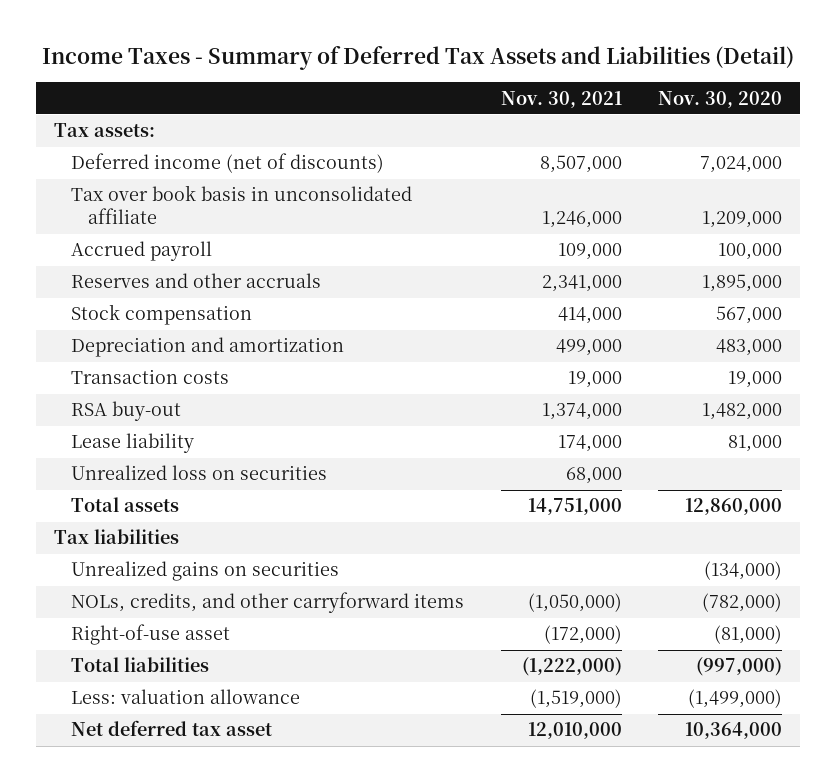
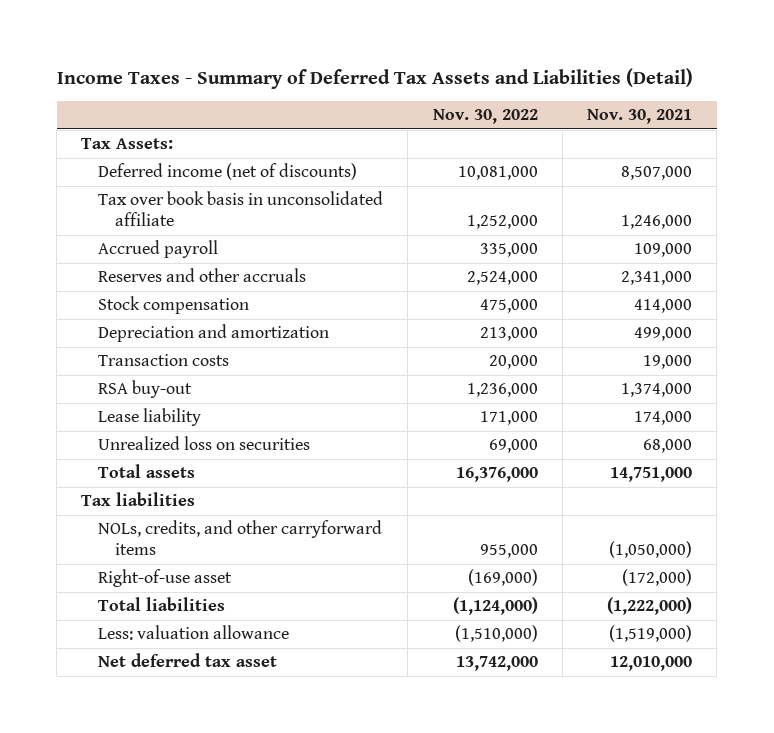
- | Nov. 30, 2021 | Nov. 30, 2020
+ | Nov. 30, 2022 | Nov. 30, 2021
- Tax assets:
+ Tax Assets:
- Unrealized gains on securities | | (134,000)

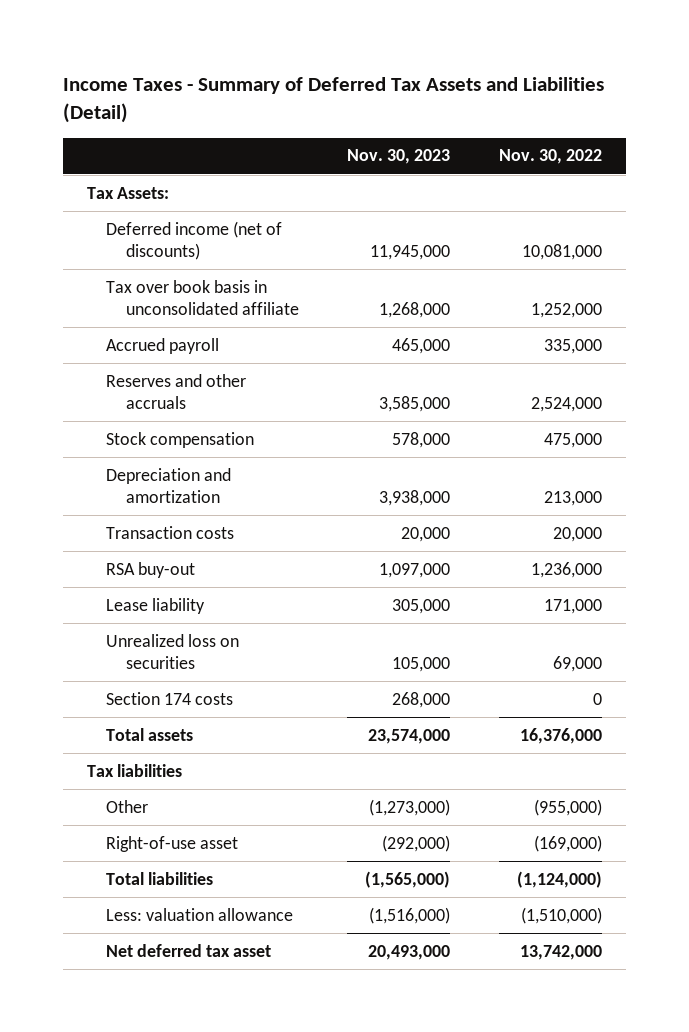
- | Nov. 30, 2022 | Nov. 30, 2021
+ | Nov. 30, 2023 | Nov. 30, 2022
+ Section 174 costs | 268,000 | 0
- NOLs, credits, and other carryforward items | 955,000 | (1,050,000)
+ Other | (1,273,000) | (955,000)

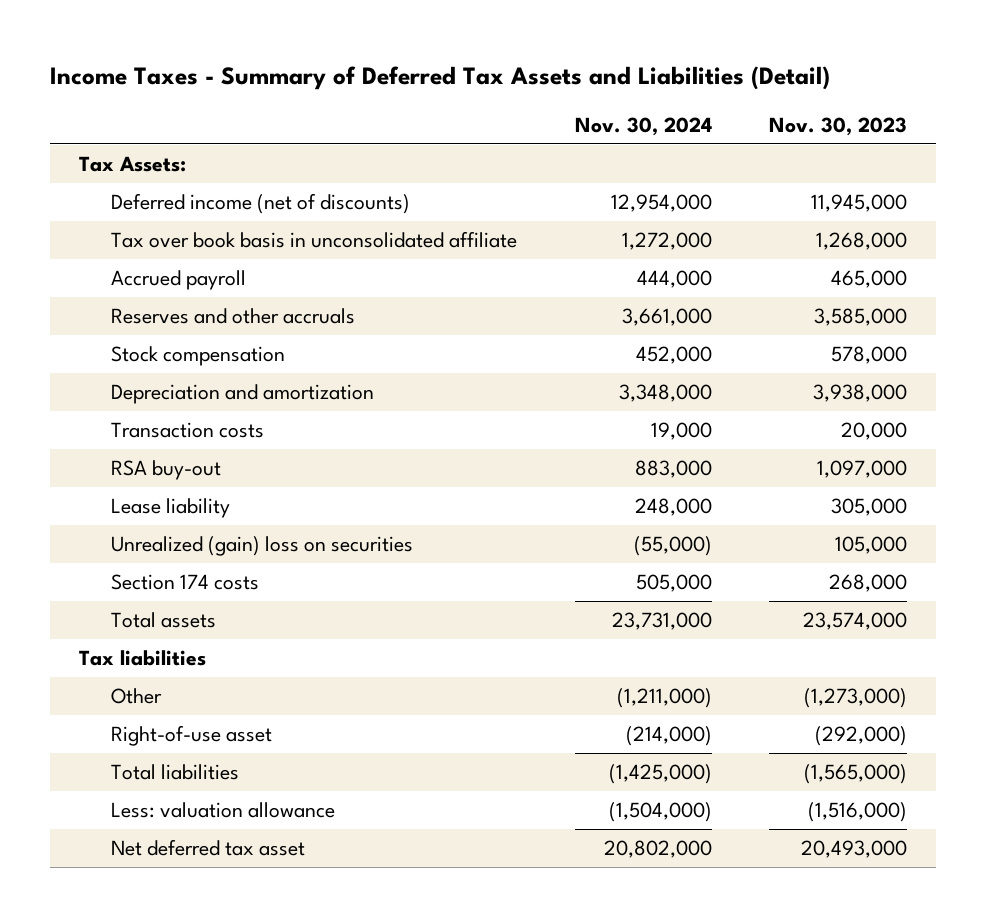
- | Nov. 30, 2023 | Nov. 30, 2022
+ | Nov. 30, 2024 | Nov. 30, 2023
- Unrealized loss on securities | 105,000 | 69,000
+ Unrealized (gain) loss on securities | (55,000) | 105,000

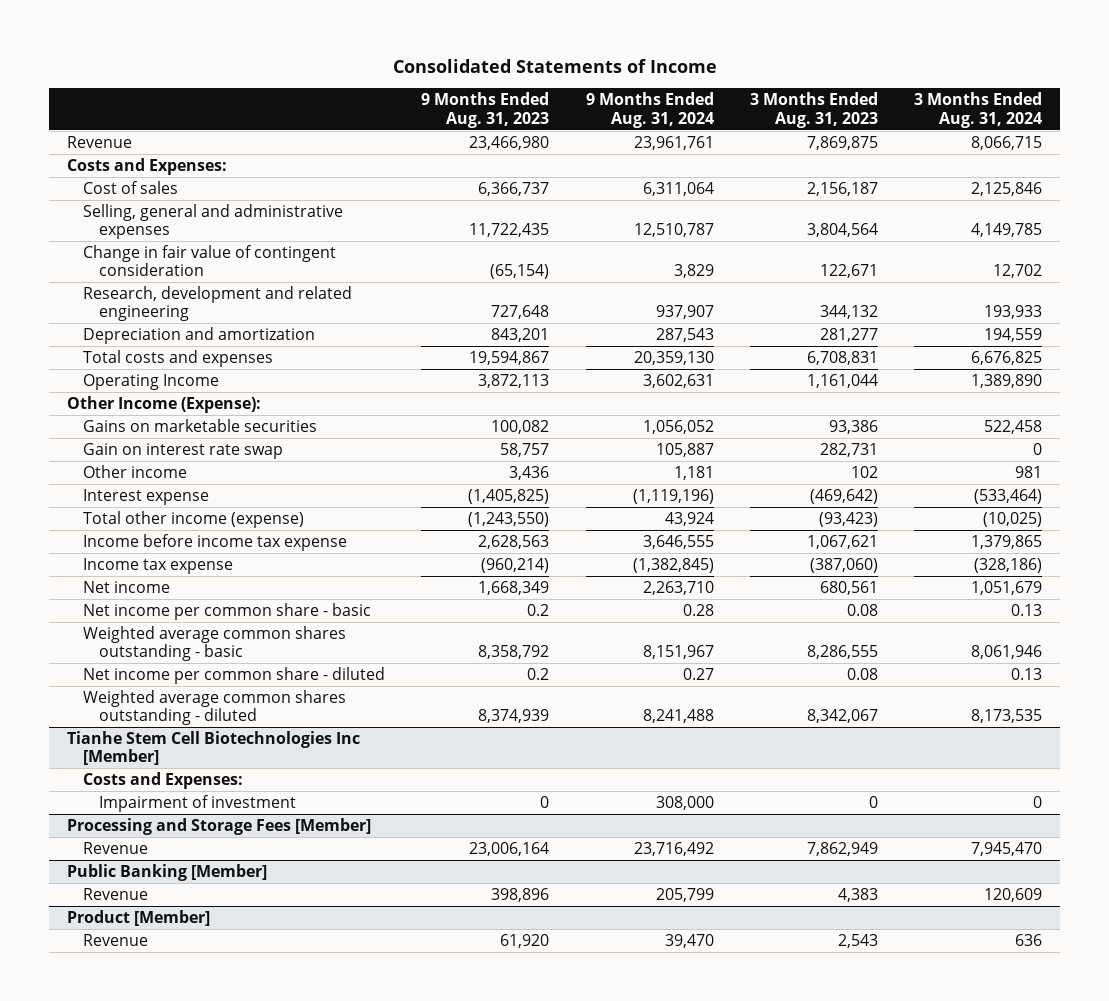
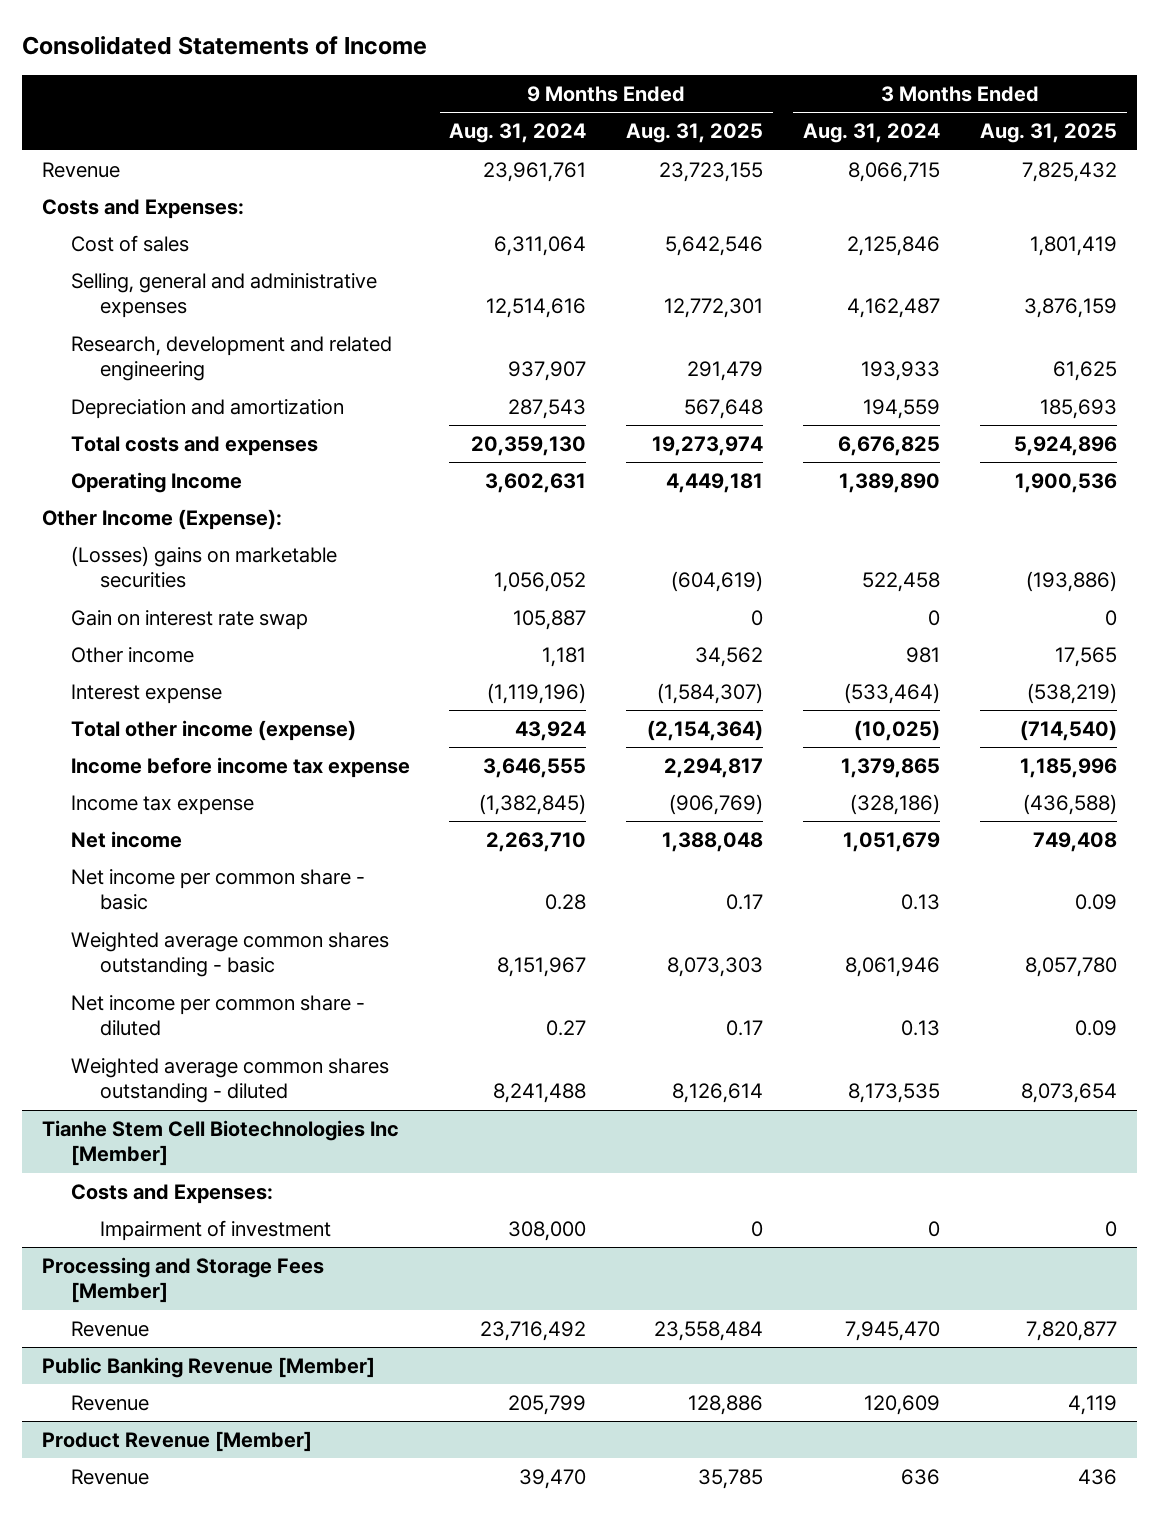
- | 9 Months Ended Aug. 31, 2023 | 9 Months Ended Aug. 31, 2024 | 3 Months Ended Aug. 31, 2023 | 3 Months Ended Aug. 31, 2024
+ | 9 Months Ended Aug. 31, 2024 | 9 Months Ended Aug. 31, 2025 | 3 Months Ended Aug. 31, 2024 | 3 Months Ended Aug. 31, 2025
- Selling, general and administrative expenses | 11,722,435 | 12,510,787 | 3,804,564 | 4,149,785
- Change in fair value of contingent consideration | (65,154) | 3,829 | 122,671 | 12,702
+ Selling, general and administrative expenses | 12,514,616 | 12,772,301 | 4,162,487 | 3,876,159
- Gains on marketable securities | 100,082 | 1,056,052 | 93,386 | 522,458
+ (Losses) gains on marketable securities | 1,056,052 | (604,619) | 522,458 | (193,886)
- Public Banking [Member]
+ Public Banking Revenue [Member]
- Product [Member]
+ Product Revenue [Member]

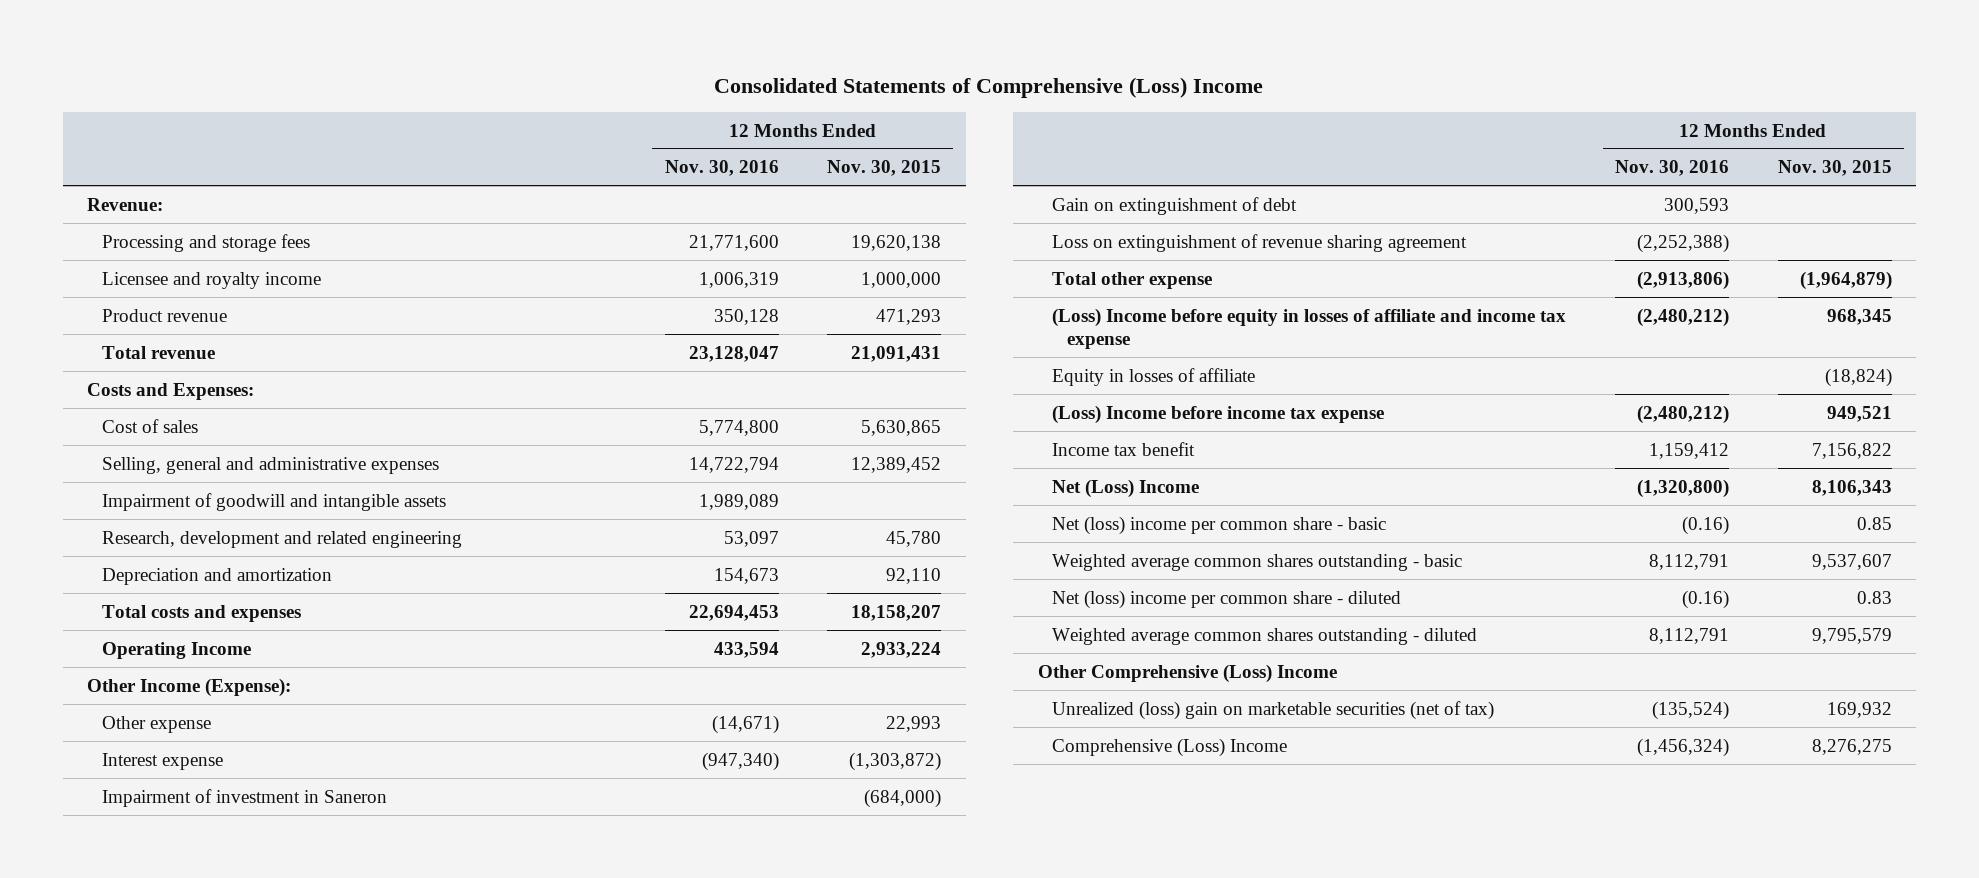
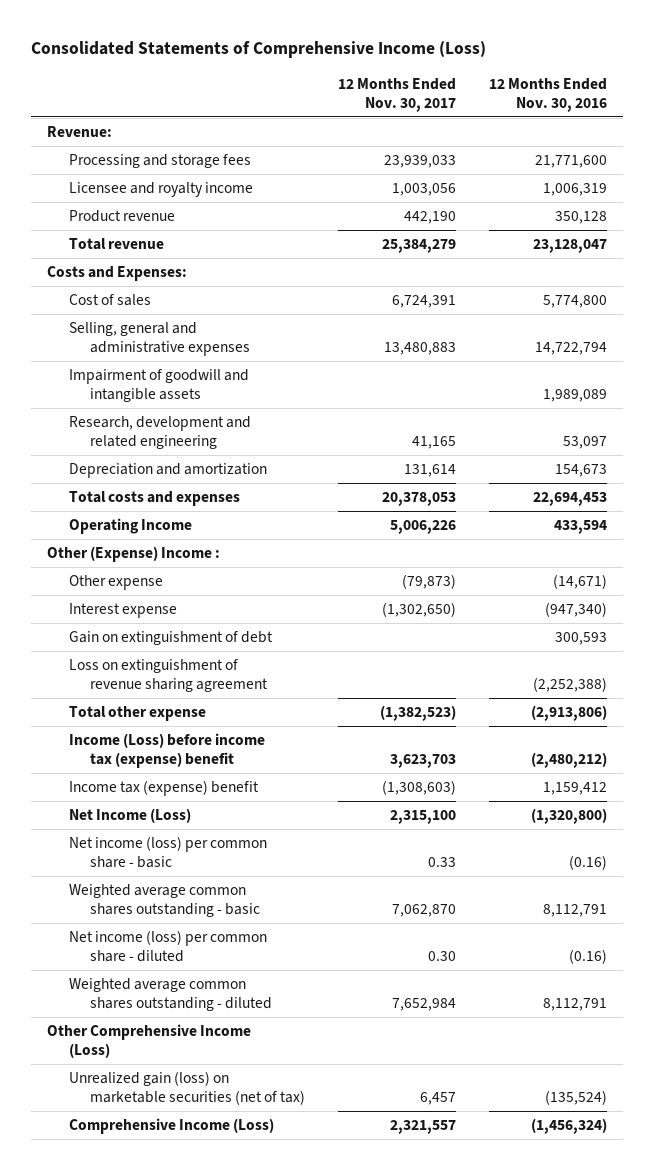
- Consolidated Statements of Comprehensive (Loss) Income
+ Consolidated Statements of Comprehensive Income (Loss)
- | 12 Months Ended Nov. 30, 2016 | 12 Months Ended Nov. 30, 2015
+ | 12 Months Ended Nov. 30, 2017 | 12 Months Ended Nov. 30, 2016
- Other Income (Expense):
+ Other (Expense) Income :
- Impairment of investment in Saneron | | (684,000)
- (Loss) Income before equity in losses of affiliate and income tax expense | (2,480,212) | 968,345
- Equity in losses of affiliate | | (18,824)
- (Loss) Income before income tax expense | (2,480,212) | 949,521
- Income tax benefit | 1,159,412 | 7,156,822
- Net (Loss) Income | (1,320,800) | 8,106,343
- Net (loss) income per common share - basic | (0.16) | 0.85
+ Income (Loss) before income tax (expense) benefit | 3,623,703 | (2,480,212)
+ Income tax (expense) benefit | (1,308,603) | 1,159,412
+ Net Income (Loss) | 2,315,100 | (1,320,800)
+ Net income (loss) per common share - basic | 0.33 | (0.16)
- Net (loss) income per common share - diluted | (0.16) | 0.83
+ Net income (loss) per common share - diluted | 0.30 | (0.16)
- Other Comprehensive (Loss) Income
- Unrealized (loss) gain on marketable securities (net of tax) | (135,524) | 169,932
- Comprehensive (Loss) Income | (1,456,324) | 8,276,275
+ Other Comprehensive Income (Loss)
+ Unrealized gain (loss) on marketable securities (net of tax) | 6,457 | (135,524)
+ Comprehensive Income (Loss) | 2,321,557 | (1,456,324)

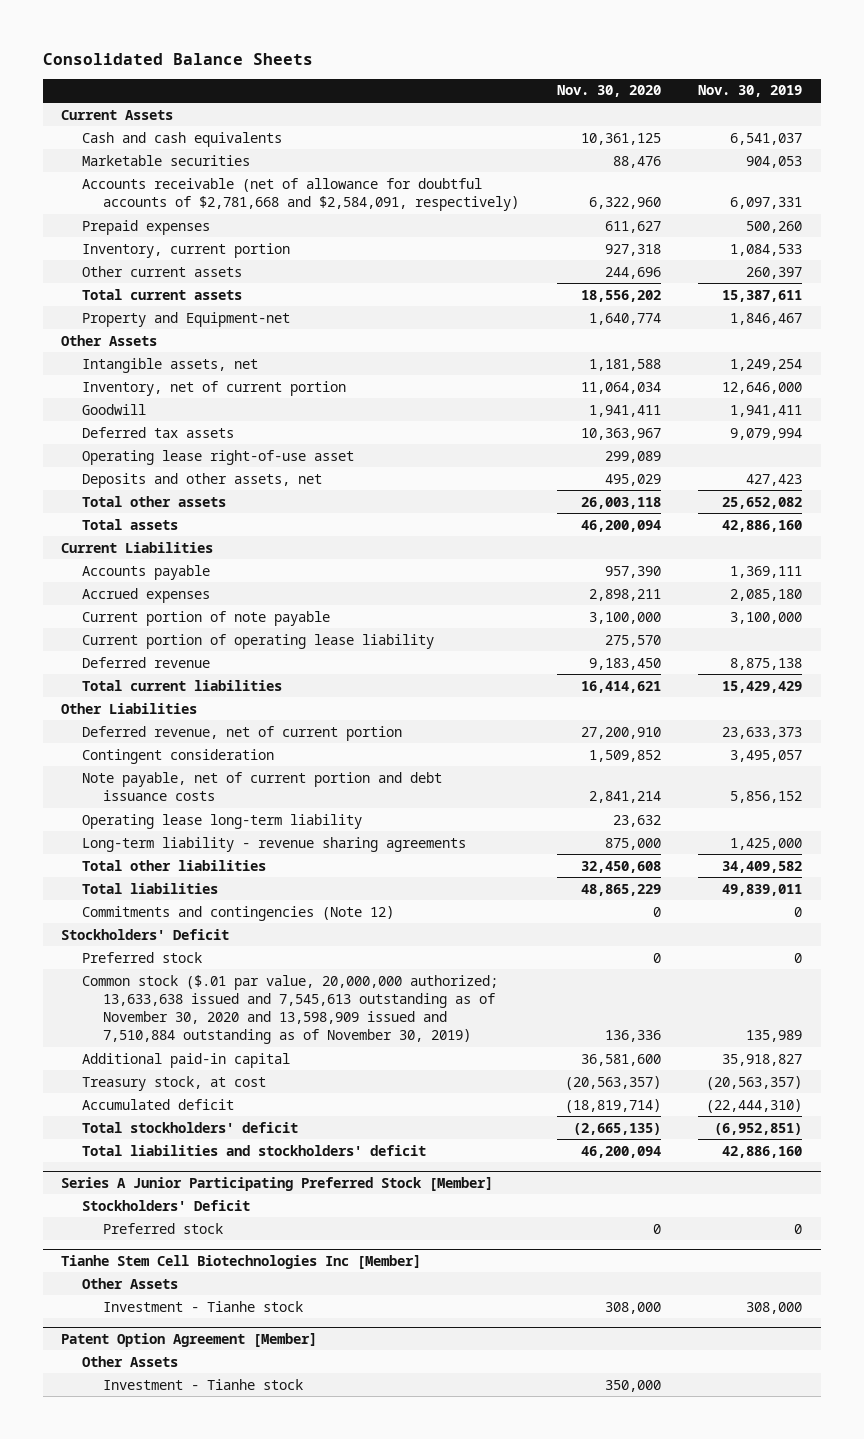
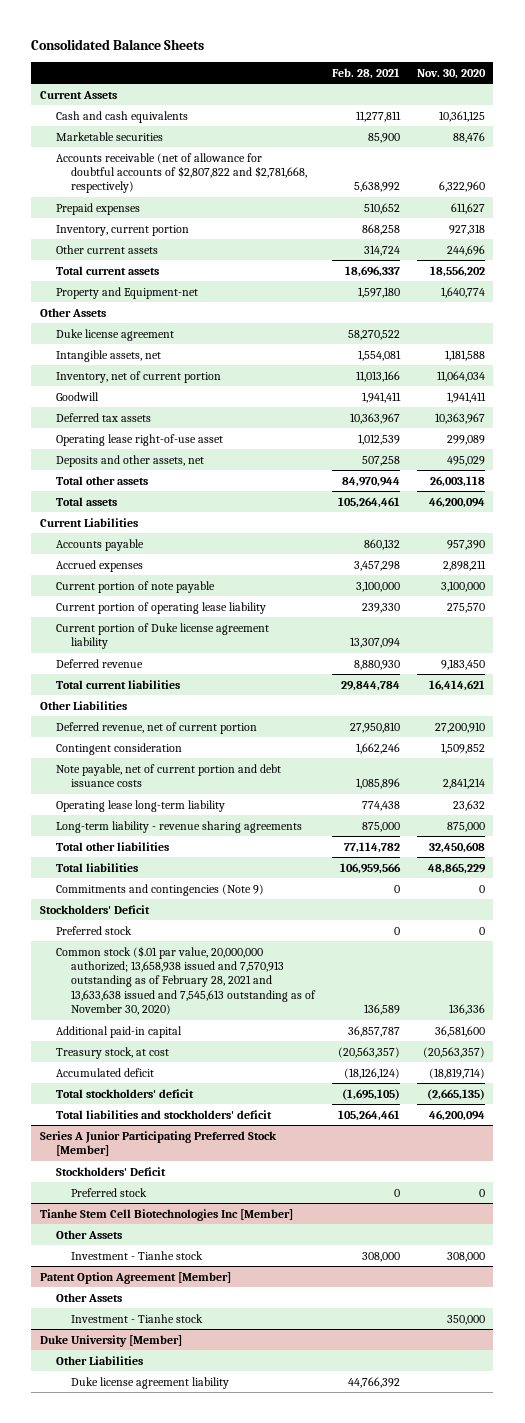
- | Nov. 30, 2020 | Nov. 30, 2019
+ | Feb. 28, 2021 | Nov. 30, 2020
- Accounts receivable (net of allowance for doubtful accounts of $2,781,668 and $2,584,091, respectively) | 6,322,960 | 6,097,331
+ Accounts receivable (net of allowance for doubtful accounts of $2,807,822 and $2,781,668, respectively) | 5,638,992 | 6,322,960
+ Duke license agreement | 58,270,522 |
+ Current portion of Duke license agreement liability | 13,307,094 |
- Commitments and contingencies (Note 12) | 0 | 0
+ Commitments and contingencies (Note 9) | 0 | 0
- Common stock ($.01 par value, 20,000,000 authorized; 13,633,638 issued and 7,545,613 outstanding as of November 30, 2020 and 13,598,909 issued and 7,510,884 outstanding as of November 30, 2019) | 136,336 | 135,989
+ Common stock ($.01 par value, 20,000,000 authorized; 13,658,938 issued and 7,570,913 outstanding as of February 28, 2021 and 13,633,638 issued and 7,545,613 outstanding as of November 30, 2020) | 136,589 | 136,336
+ Duke University [Member]
+ Other Liabilities
+ Duke license agreement liability | 44,766,392 |

